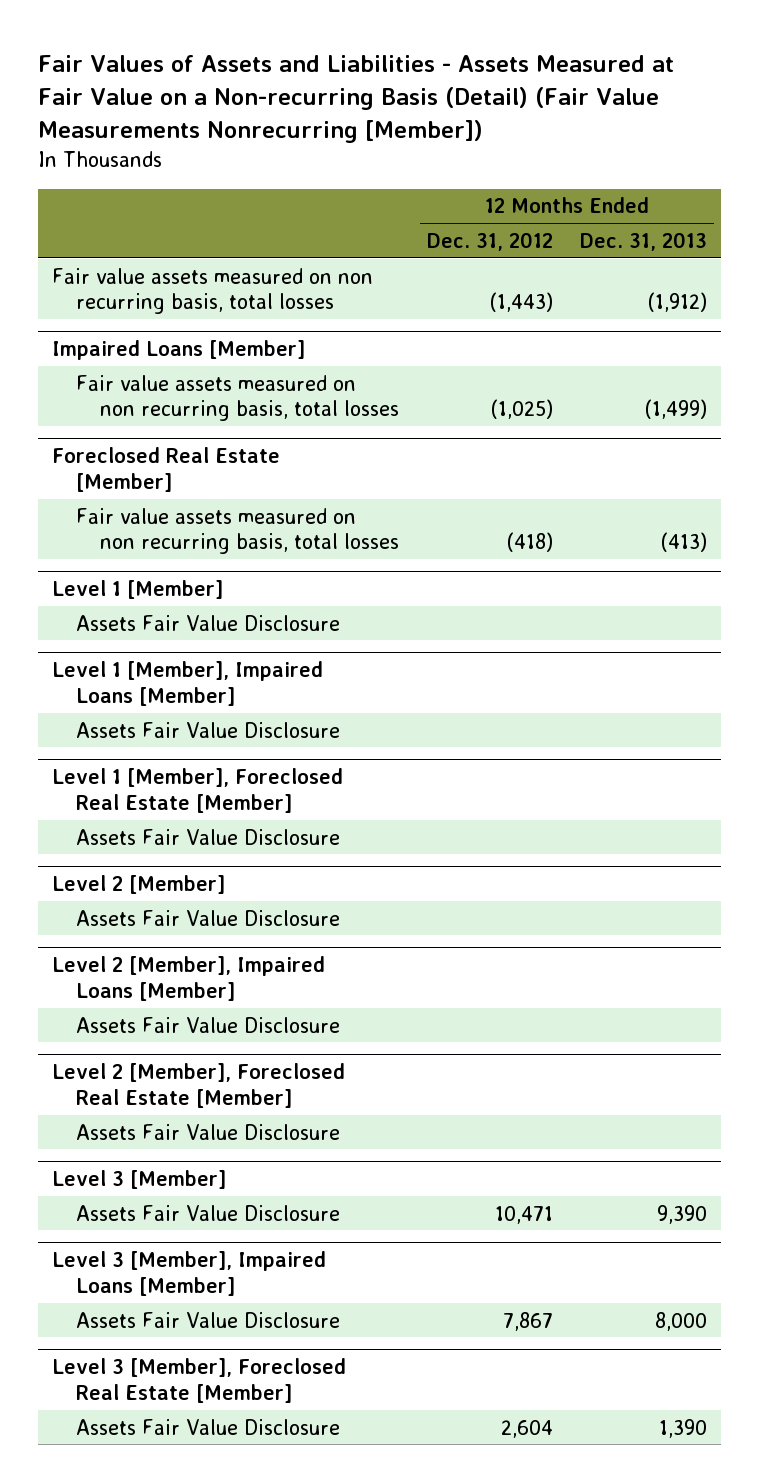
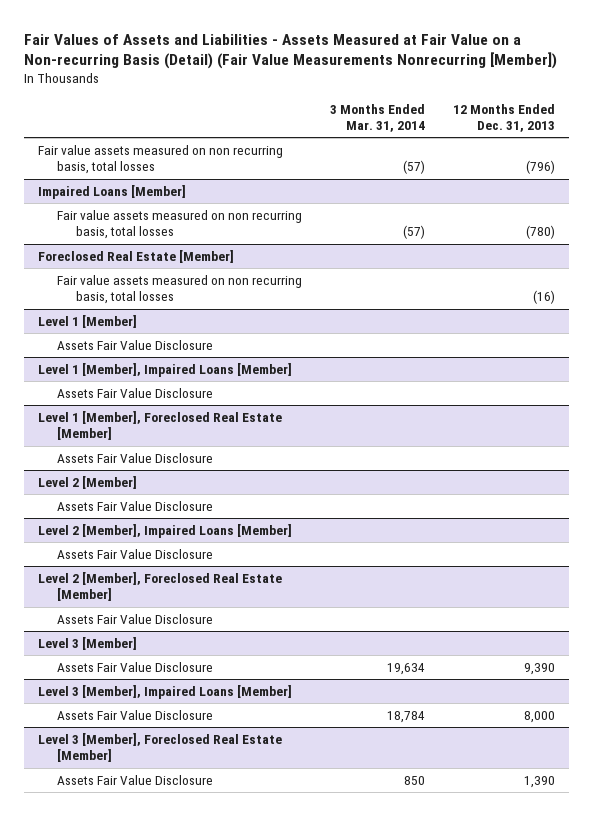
- | 12 Months Ended Dec. 31, 2012 | 12 Months Ended Dec. 31, 2013
+ | 3 Months Ended Mar. 31, 2014 | 12 Months Ended Dec. 31, 2013
- Fair value assets measured on non recurring basis, total losses | (1,443) | (1,912)
+ Fair value assets measured on non recurring basis, total losses | (57) | (796)
@ Impaired Loans [Member]
- Fair value assets measured on non recurring basis, total losses | (1,025) | (1,499)
+ Fair value assets measured on non recurring basis, total losses | (57) | (780)
@ Foreclosed Real Estate [Member]
- Fair value assets measured on non recurring basis, total losses | (418) | (413)
+ Fair value assets measured on non recurring basis, total losses | | (16)

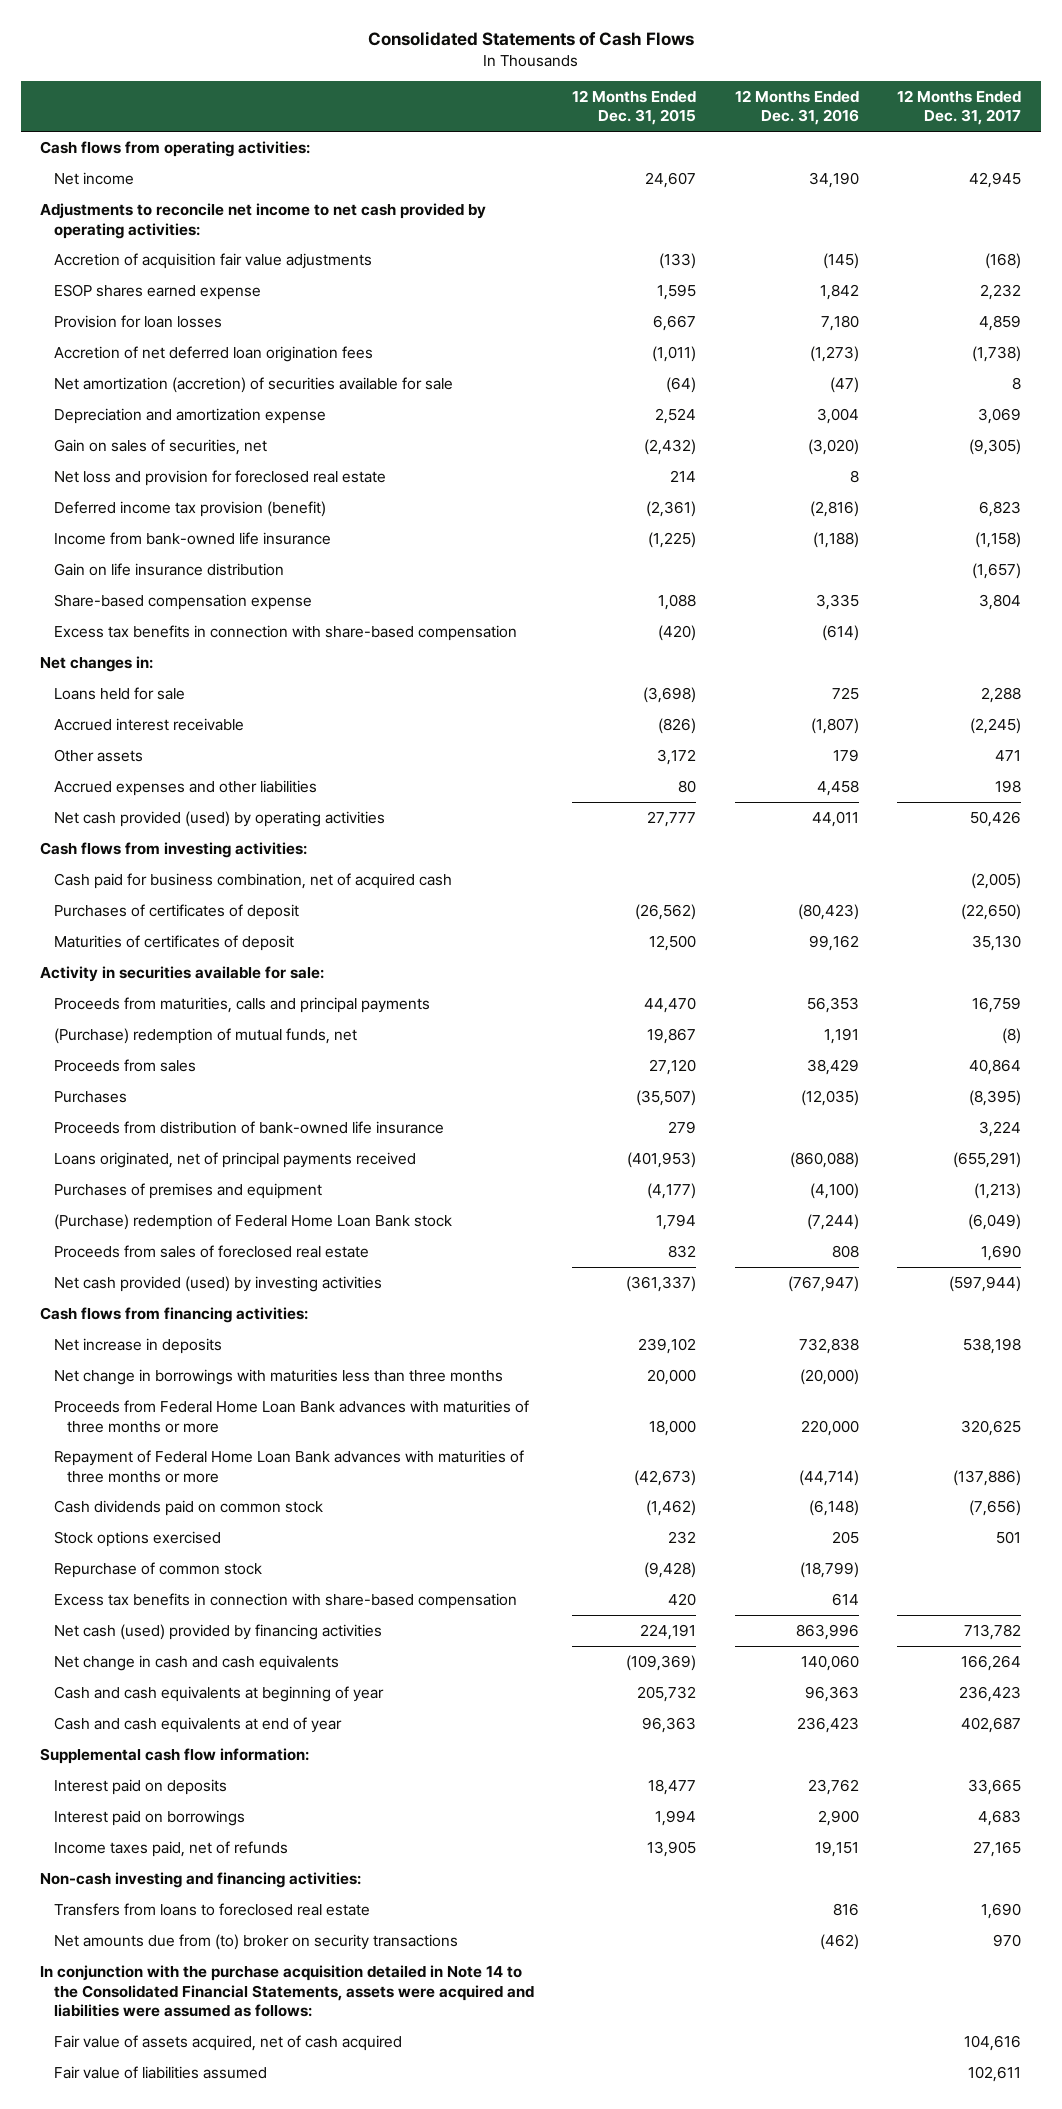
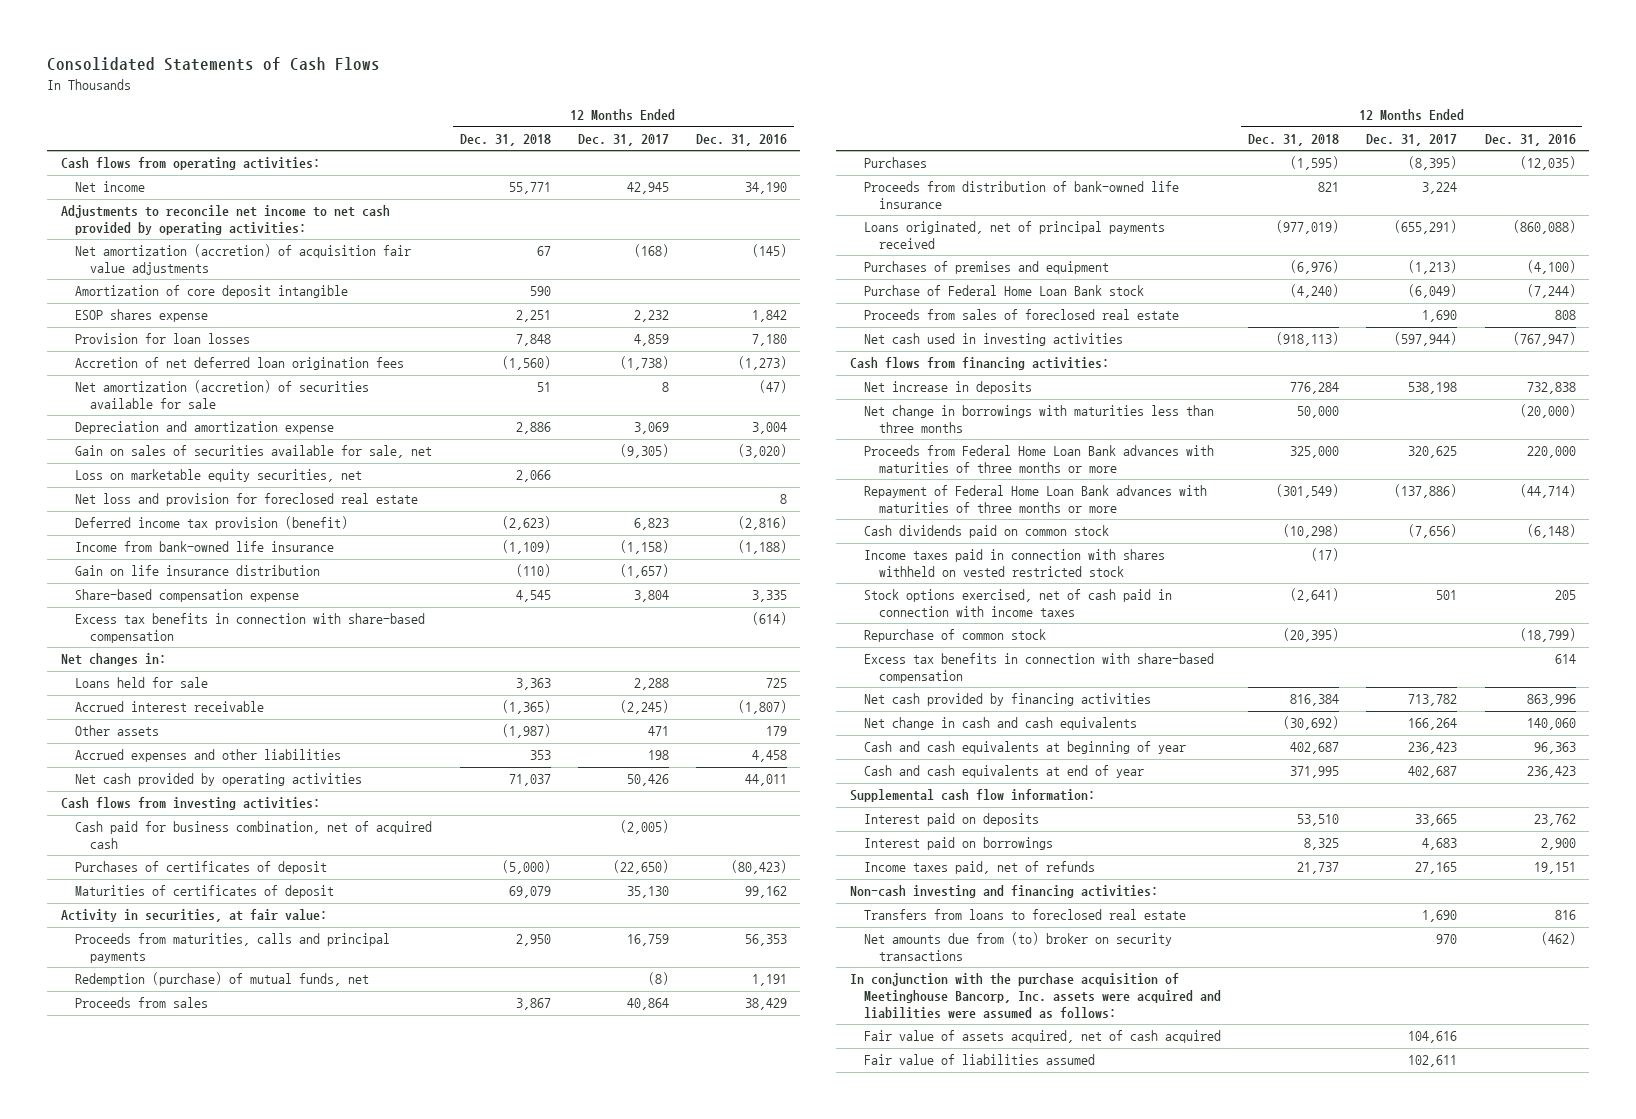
- | 12 Months Ended Dec. 31, 2015 | 12 Months Ended Dec. 31, 2016 | 12 Months Ended Dec. 31, 2017
+ | 12 Months Ended Dec. 31, 2018 | 12 Months Ended Dec. 31, 2017 | 12 Months Ended Dec. 31, 2016
- Accretion of acquisition fair value adjustments | (133) | (145) | (168)
- ESOP shares earned expense | 1,595 | 1,842 | 2,232
+ Net amortization (accretion) of acquisition fair value adjustments | 67 | (168) | (145)
+ Amortization of core deposit intangible | 590 | |
+ ESOP shares expense | 2,251 | 2,232 | 1,842
- Gain on sales of securities, net | (2,432) | (3,020) | (9,305)
+ Gain on sales of securities available for sale, net | | (9,305) | (3,020)
+ Loss on marketable equity securities, net | 2,066 | |
- Net cash provided (used) by operating activities | 27,777 | 44,011 | 50,426
+ Net cash provided by operating activities | 71,037 | 50,426 | 44,011
- Activity in securities available for sale:
+ Activity in securities, at fair value:
- (Purchase) redemption of mutual funds, net | 19,867 | 1,191 | (8)
+ Redemption (purchase) of mutual funds, net | | (8) | 1,191
- (Purchase) redemption of Federal Home Loan Bank stock | 1,794 | (7,244) | (6,049)
+ Purchase of Federal Home Loan Bank stock | (4,240) | (6,049) | (7,244)
- Net cash provided (used) by investing activities | (361,337) | (767,947) | (597,944)
+ Net cash used in investing activities | (918,113) | (597,944) | (767,947)
- Stock options exercised | 232 | 205 | 501
+ Income taxes paid in connection with shares withheld on vested restricted stock | (17) | |
+ Stock options exercised, net of cash paid in connection with income taxes | (2,641) | 501 | 205
- Net cash (used) provided by financing activities | 224,191 | 863,996 | 713,782
+ Net cash provided by financing activities | 816,384 | 713,782 | 863,996
- In conjunction with the purchase acquisition detailed in Note 14 to the Consolidated Financial Statements, assets were acquired and liabilities were assumed as follows:
+ In conjunction with the purchase acquisition of Meetinghouse Bancorp, Inc. assets were acquired and liabilities were assumed as follows:

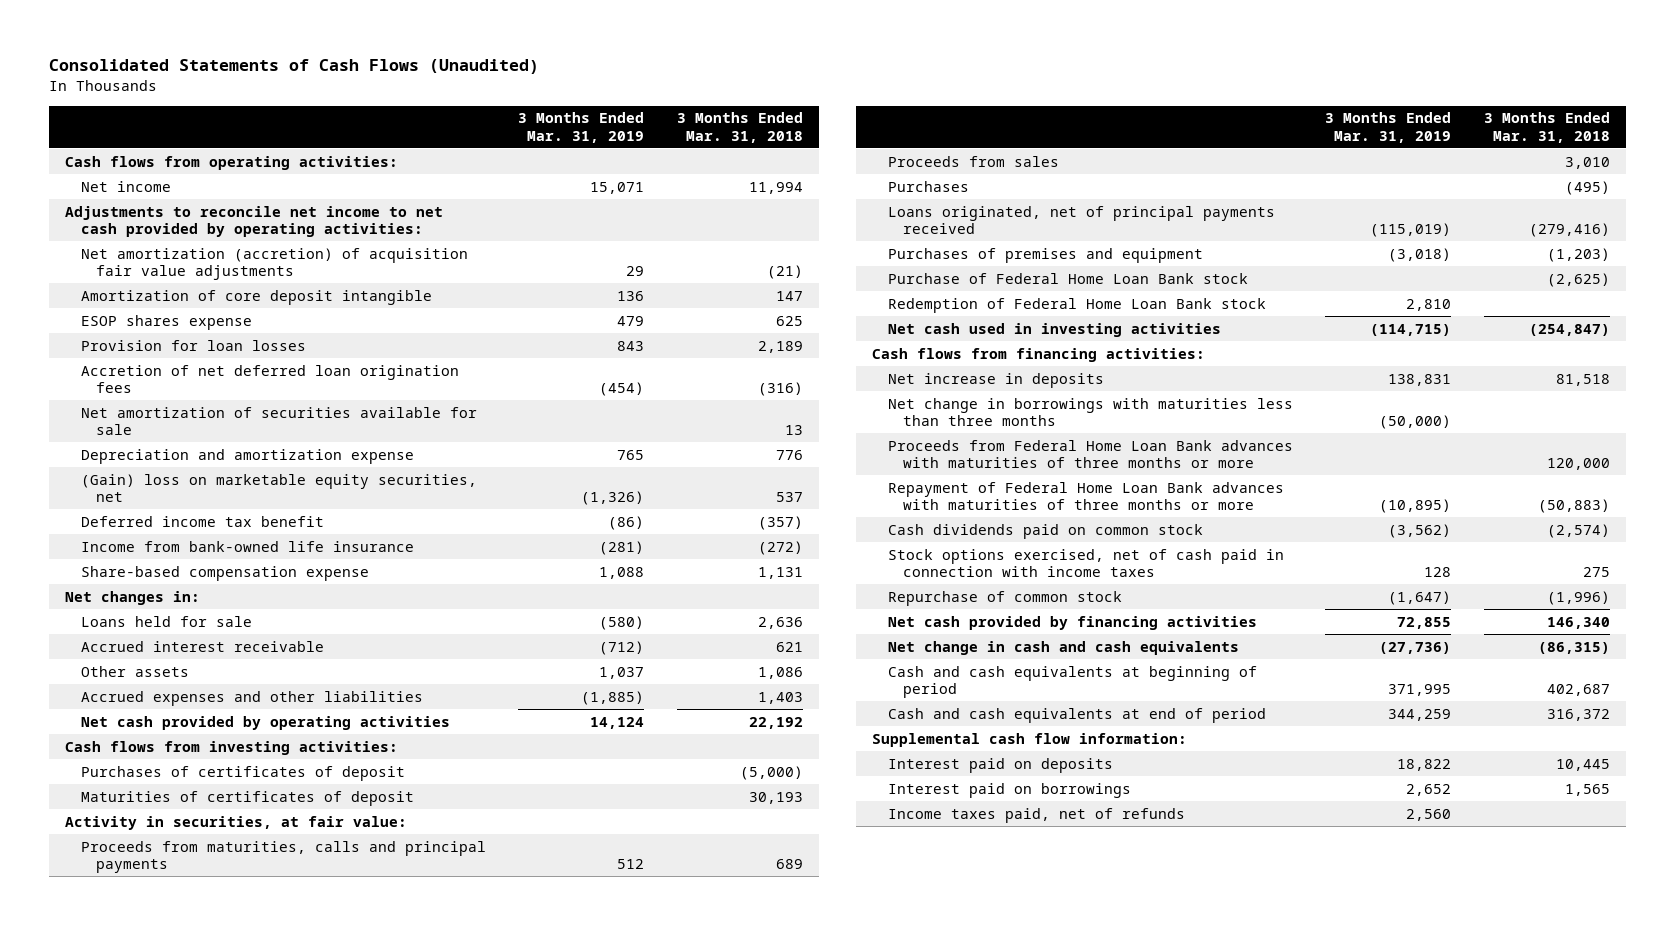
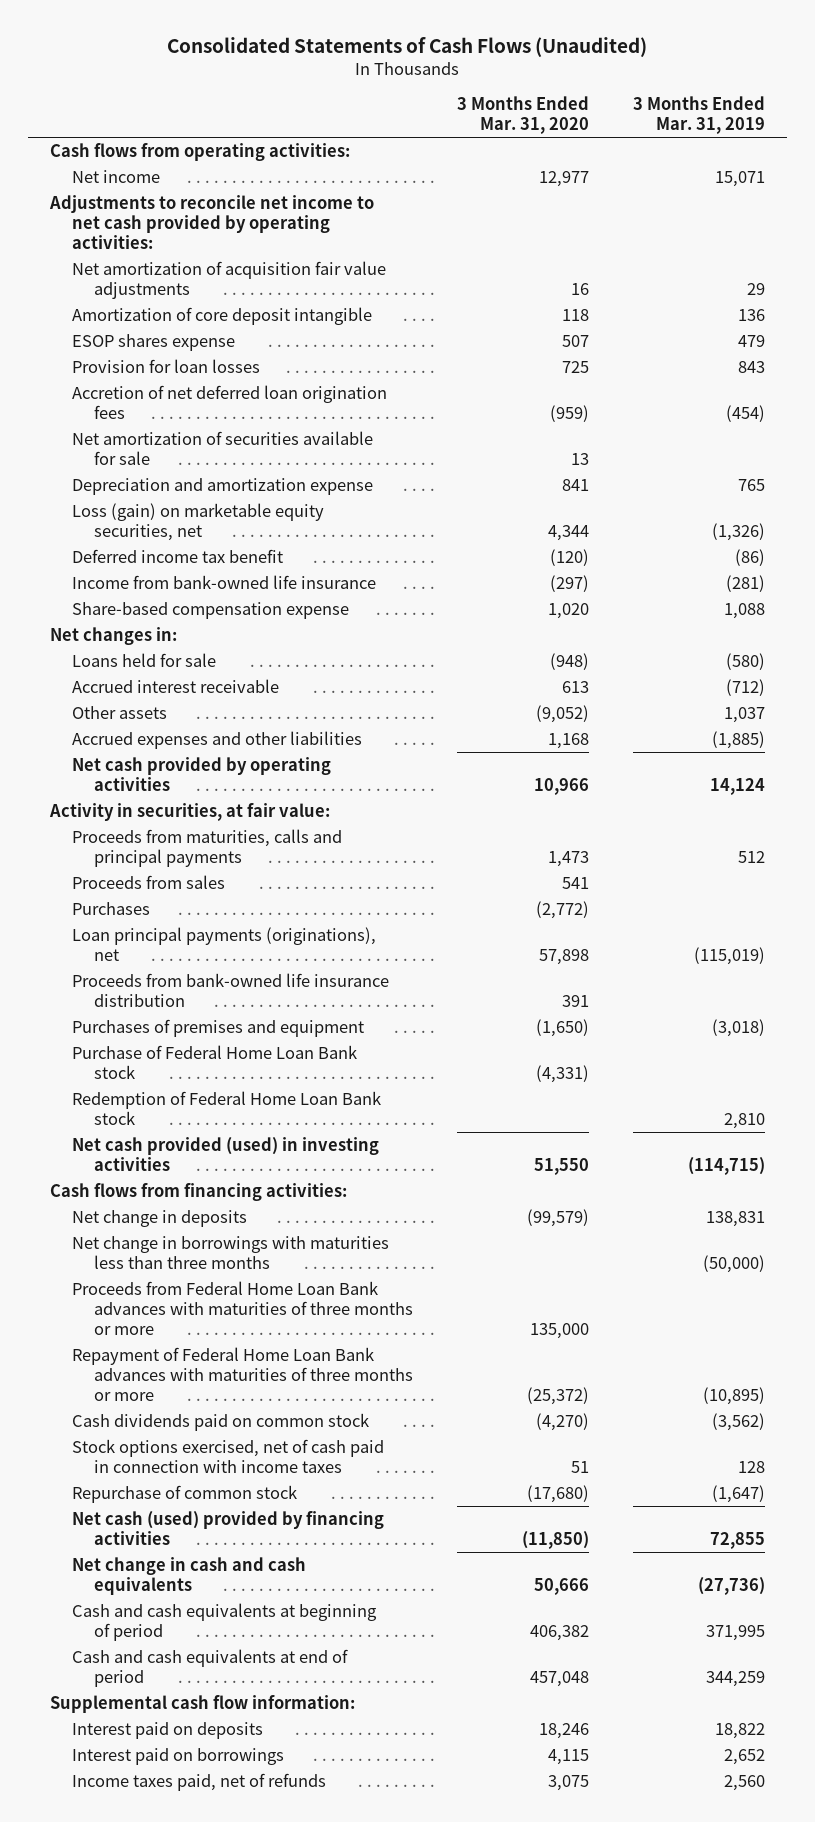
- | 3 Months Ended Mar. 31, 2019 | 3 Months Ended Mar. 31, 2018
+ | 3 Months Ended Mar. 31, 2020 | 3 Months Ended Mar. 31, 2019
- Net amortization (accretion) of acquisition fair value adjustments | 29 | (21)
+ Net amortization of acquisition fair value adjustments | 16 | 29
- (Gain) loss on marketable equity securities, net | (1,326) | 537
+ Loss (gain) on marketable equity securities, net | 4,344 | (1,326)
- Cash flows from investing activities:
- Purchases of certificates of deposit | | (5,000)
- Maturities of certificates of deposit | | 30,193
- Loans originated, net of principal payments received | (115,019) | (279,416)
+ Loan principal payments (originations), net | 57,898 | (115,019)
+ Proceeds from bank-owned life insurance distribution | 391 |
- Net cash used in investing activities | (114,715) | (254,847)
+ Net cash provided (used) in investing activities | 51,550 | (114,715)
- Net increase in deposits | 138,831 | 81,518
+ Net change in deposits | (99,579) | 138,831
- Net cash provided by financing activities | 72,855 | 146,340
+ Net cash (used) provided by financing activities | (11,850) | 72,855

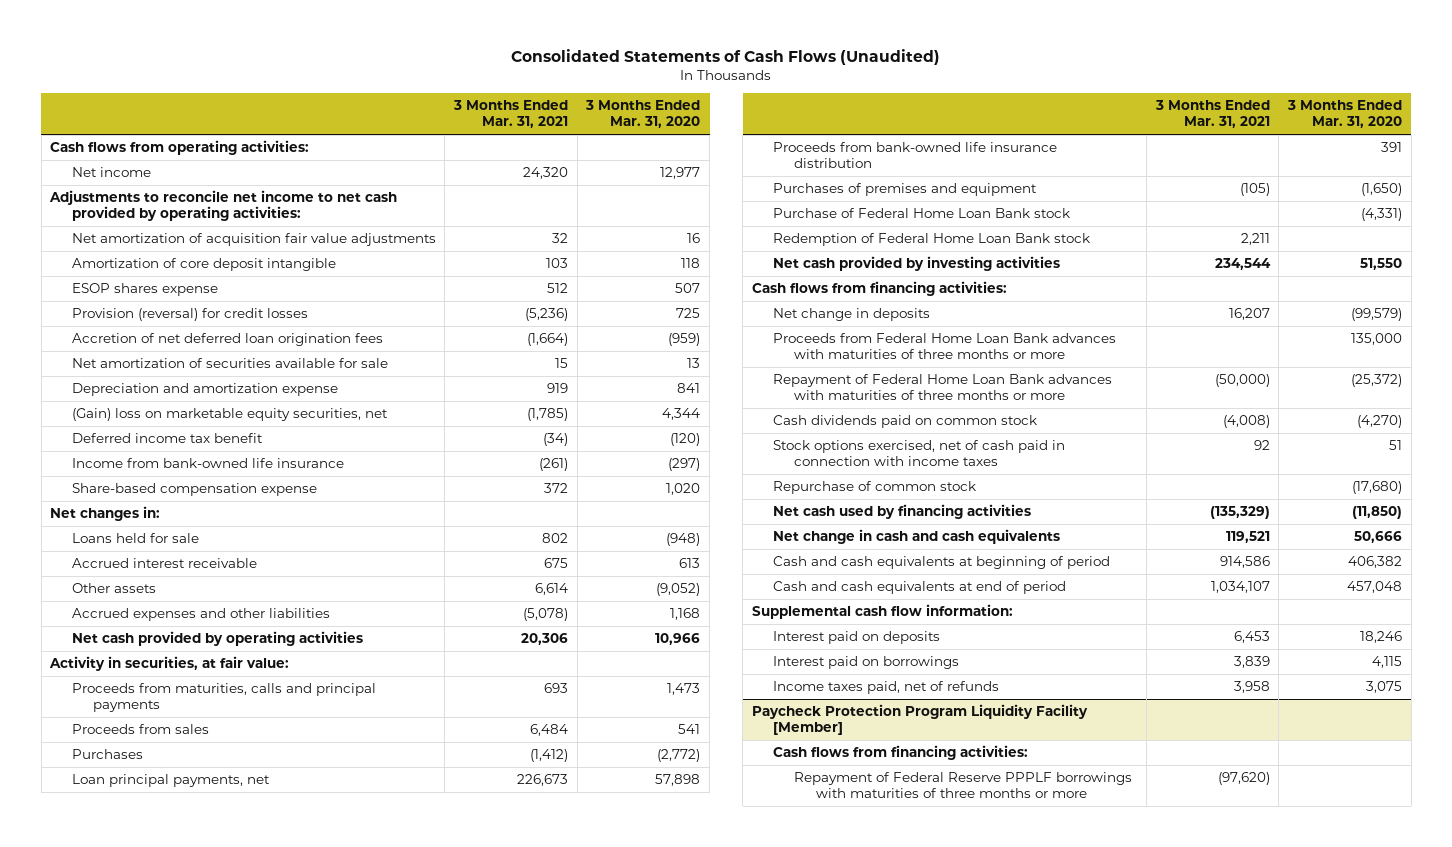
- | 3 Months Ended Mar. 31, 2020 | 3 Months Ended Mar. 31, 2019
+ | 3 Months Ended Mar. 31, 2021 | 3 Months Ended Mar. 31, 2020
- Provision for loan losses | 725 | 843
+ Provision (reversal) for credit losses | (5,236) | 725
- Loss (gain) on marketable equity securities, net | 4,344 | (1,326)
+ (Gain) loss on marketable equity securities, net | (1,785) | 4,344
- Loan principal payments (originations), net | 57,898 | (115,019)
+ Loan principal payments, net | 226,673 | 57,898
- Net cash provided (used) in investing activities | 51,550 | (114,715)
+ Net cash provided by investing activities | 234,544 | 51,550
- Net change in borrowings with maturities less than three months | | (50,000)
- Net cash (used) provided by financing activities | (11,850) | 72,855
+ Net cash used by financing activities | (135,329) | (11,850)
+ Paycheck Protection Program Liquidity Facility [Member]
+ Cash flows from financing activities:
+ Repayment of Federal Reserve PPPLF borrowings with maturities of three months or more | (97,620) |

